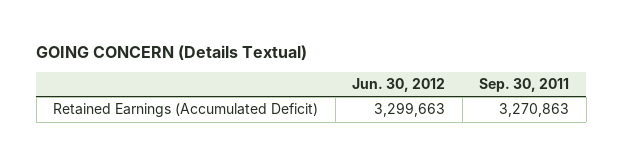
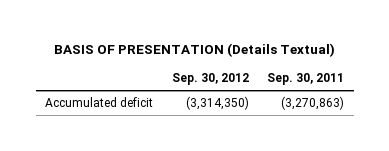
- GOING CONCERN (Details Textual)
+ BASIS OF PRESENTATION (Details Textual)
- | Jun. 30, 2012 | Sep. 30, 2011
+ | Sep. 30, 2012 | Sep. 30, 2011
- Retained Earnings (Accumulated Deficit) | 3,299,663 | 3,270,863
+ Accumulated deficit | (3,314,350) | (3,270,863)

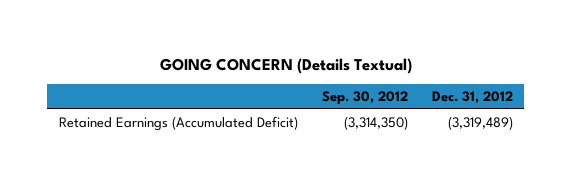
- BASIS OF PRESENTATION (Details Textual)
+ GOING CONCERN (Details Textual)
- | Sep. 30, 2012 | Sep. 30, 2011
+ | Sep. 30, 2012 | Dec. 31, 2012
- Accumulated deficit | (3,314,350) | (3,270,863)
+ Retained Earnings (Accumulated Deficit) | (3,314,350) | (3,319,489)

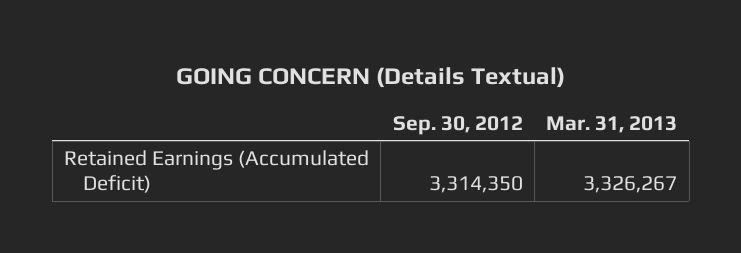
- | Sep. 30, 2012 | Dec. 31, 2012
+ | Sep. 30, 2012 | Mar. 31, 2013
- Retained Earnings (Accumulated Deficit) | (3,314,350) | (3,319,489)
+ Retained Earnings (Accumulated Deficit) | 3,314,350 | 3,326,267

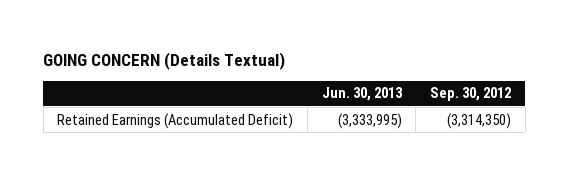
- | Sep. 30, 2012 | Mar. 31, 2013
+ | Jun. 30, 2013 | Sep. 30, 2012
- Retained Earnings (Accumulated Deficit) | 3,314,350 | 3,326,267
+ Retained Earnings (Accumulated Deficit) | (3,333,995) | (3,314,350)

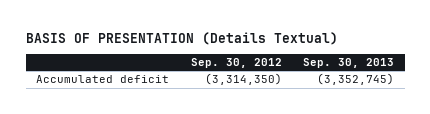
- GOING CONCERN (Details Textual)
+ BASIS OF PRESENTATION (Details Textual)
- | Jun. 30, 2013 | Sep. 30, 2012
+ | Sep. 30, 2012 | Sep. 30, 2013
- Retained Earnings (Accumulated Deficit) | (3,333,995) | (3,314,350)
+ Accumulated deficit | (3,314,350) | (3,352,745)

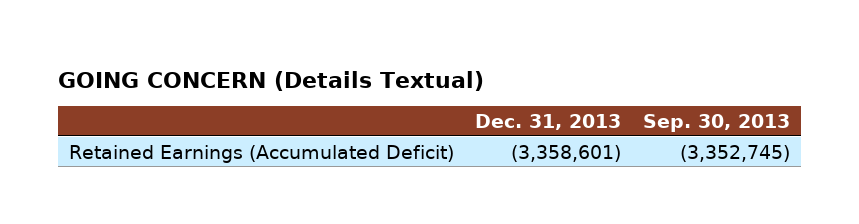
- BASIS OF PRESENTATION (Details Textual)
+ GOING CONCERN (Details Textual)
- | Sep. 30, 2012 | Sep. 30, 2013
+ | Dec. 31, 2013 | Sep. 30, 2013
- Accumulated deficit | (3,314,350) | (3,352,745)
+ Retained Earnings (Accumulated Deficit) | (3,358,601) | (3,352,745)

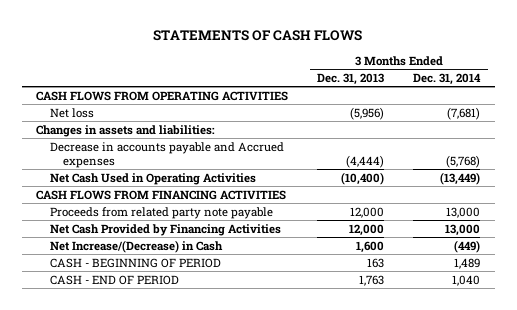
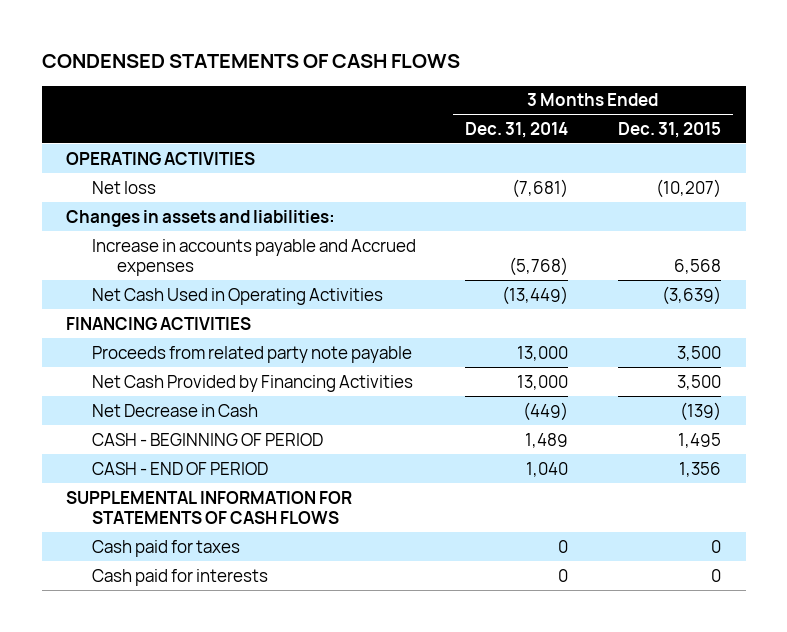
- STATEMENTS OF CASH FLOWS
+ CONDENSED STATEMENTS OF CASH FLOWS
- | 3 Months Ended Dec. 31, 2013 | 3 Months Ended Dec. 31, 2014
+ | 3 Months Ended Dec. 31, 2014 | 3 Months Ended Dec. 31, 2015
- CASH FLOWS FROM OPERATING ACTIVITIES
+ OPERATING ACTIVITIES
- Decrease in accounts payable and Accrued expenses | (4,444) | (5,768)
+ Increase in accounts payable and Accrued expenses | (5,768) | 6,568
- CASH FLOWS FROM FINANCING ACTIVITIES
+ FINANCING ACTIVITIES
- Net Increase/(Decrease) in Cash | 1,600 | (449)
+ Net Decrease in Cash | (449) | (139)
+ SUPPLEMENTAL INFORMATION FOR STATEMENTS OF CASH FLOWS
+ Cash paid for taxes | 0 | 0
+ Cash paid for interests | 0 | 0

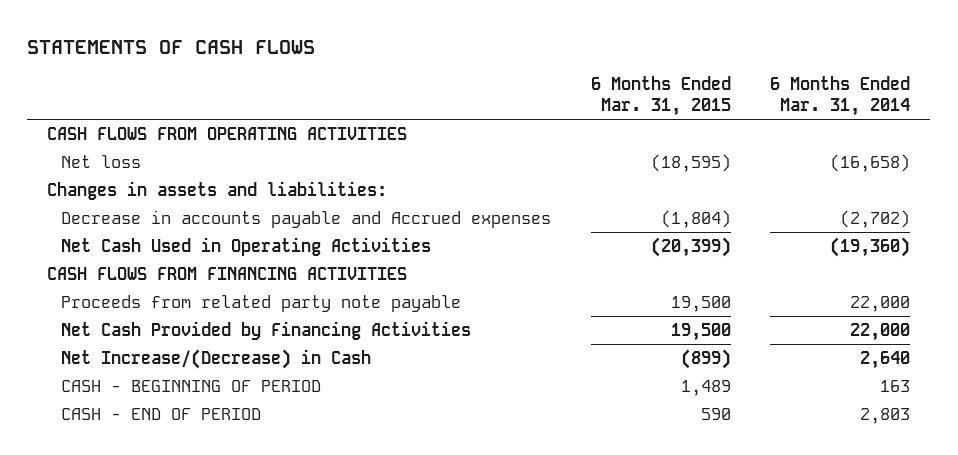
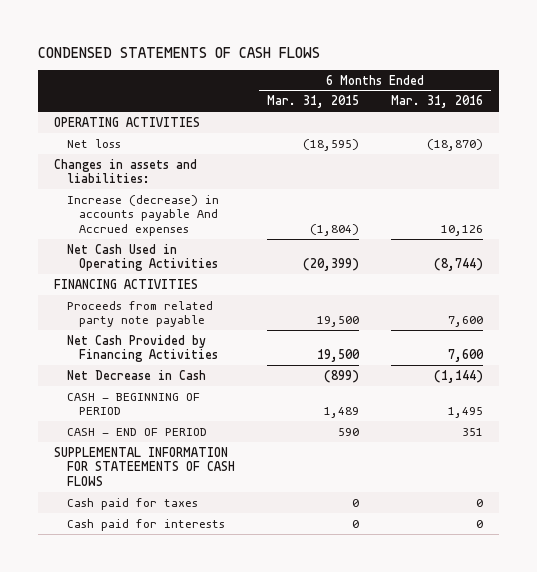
- STATEMENTS OF CASH FLOWS
+ CONDENSED STATEMENTS OF CASH FLOWS
- | 6 Months Ended Mar. 31, 2015 | 6 Months Ended Mar. 31, 2014
+ | 6 Months Ended Mar. 31, 2015 | 6 Months Ended Mar. 31, 2016
- CASH FLOWS FROM OPERATING ACTIVITIES
+ OPERATING ACTIVITIES
- Decrease in accounts payable and Accrued expenses | (1,804) | (2,702)
+ Increase (decrease) in accounts payable And Accrued expenses | (1,804) | 10,126
- CASH FLOWS FROM FINANCING ACTIVITIES
+ FINANCING ACTIVITIES
- Net Increase/(Decrease) in Cash | (899) | 2,640
+ Net Decrease in Cash | (899) | (1,144)
+ SUPPLEMENTAL INFORMATION FOR STATEEMENTS OF CASH FLOWS
+ Cash paid for taxes | 0 | 0
+ Cash paid for interests | 0 | 0

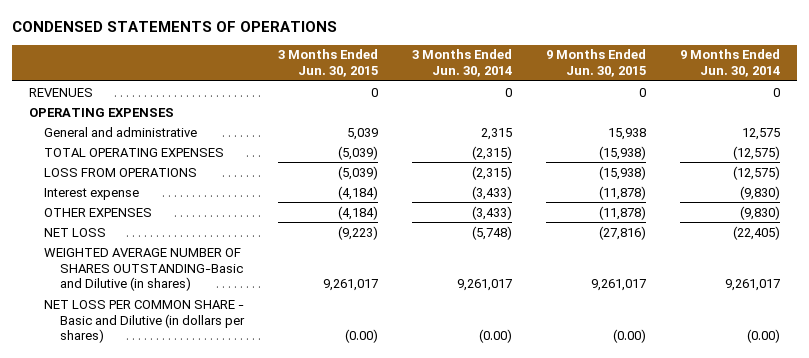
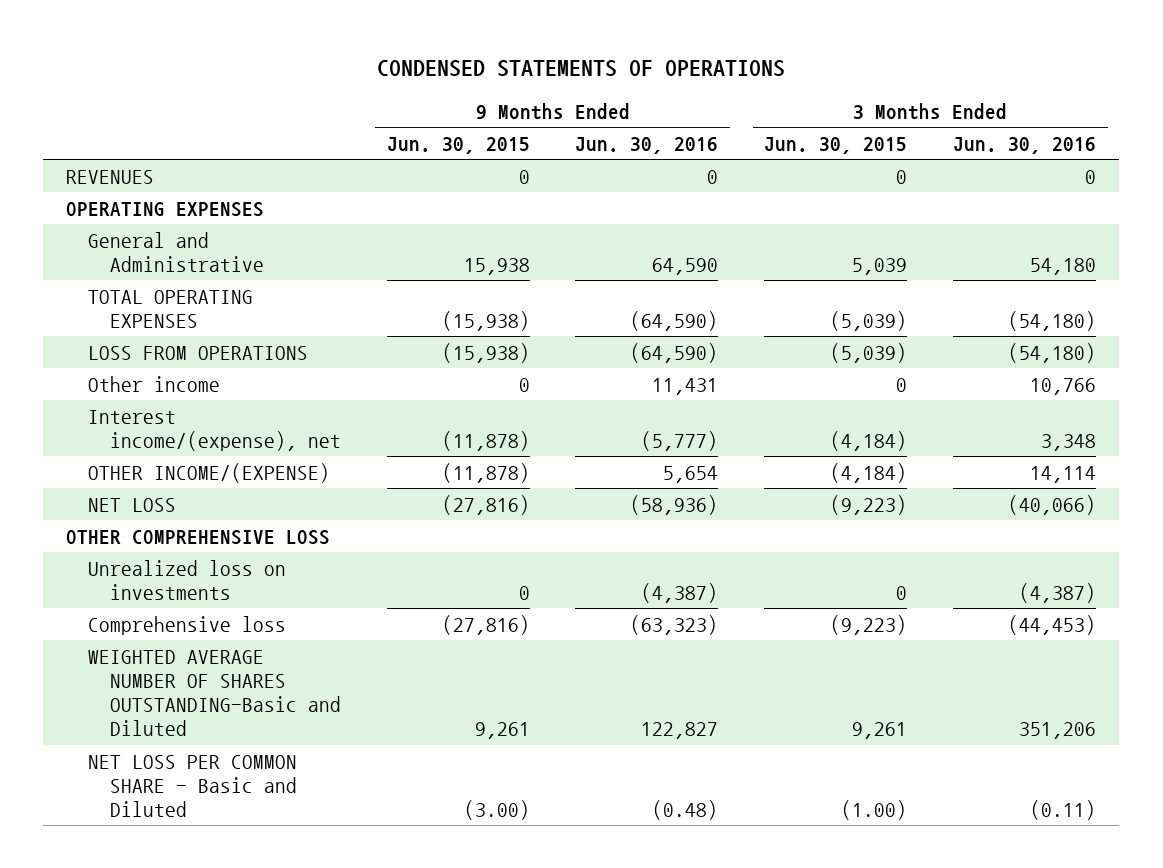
- | 3 Months Ended Jun. 30, 2015 | 3 Months Ended Jun. 30, 2014 | 9 Months Ended Jun. 30, 2015 | 9 Months Ended Jun. 30, 2014
+ | 9 Months Ended Jun. 30, 2015 | 9 Months Ended Jun. 30, 2016 | 3 Months Ended Jun. 30, 2015 | 3 Months Ended Jun. 30, 2016
- General and administrative | 5,039 | 2,315 | 15,938 | 12,575
+ General and Administrative | 15,938 | 64,590 | 5,039 | 54,180
- Interest expense | (4,184) | (3,433) | (11,878) | (9,830)
- OTHER EXPENSES | (4,184) | (3,433) | (11,878) | (9,830)
+ Other income | 0 | 11,431 | 0 | 10,766
+ Interest income/(expense), net | (11,878) | (5,777) | (4,184) | 3,348
+ OTHER INCOME/(EXPENSE) | (11,878) | 5,654 | (4,184) | 14,114
- WEIGHTED AVERAGE NUMBER OF SHARES OUTSTANDING-Basic and Dilutive (in shares) | 9,261,017 | 9,261,017 | 9,261,017 | 9,261,017
- NET LOSS PER COMMON SHARE - Basic and Dilutive (in dollars per shares) | (0.00) | (0.00) | (0.00) | (0.00)
+ OTHER COMPREHENSIVE LOSS
+ Unrealized loss on investments | 0 | (4,387) | 0 | (4,387)
+ Comprehensive loss | (27,816) | (63,323) | (9,223) | (44,453)
+ WEIGHTED AVERAGE NUMBER OF SHARES OUTSTANDING-Basic and Diluted | 9,261 | 122,827 | 9,261 | 351,206
+ NET LOSS PER COMMON SHARE - Basic and Diluted | (3.00) | (0.48) | (1.00) | (0.11)

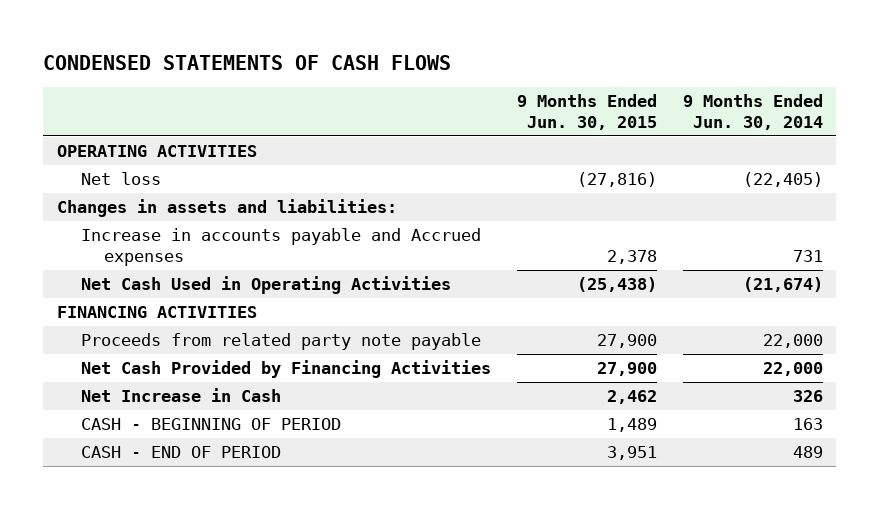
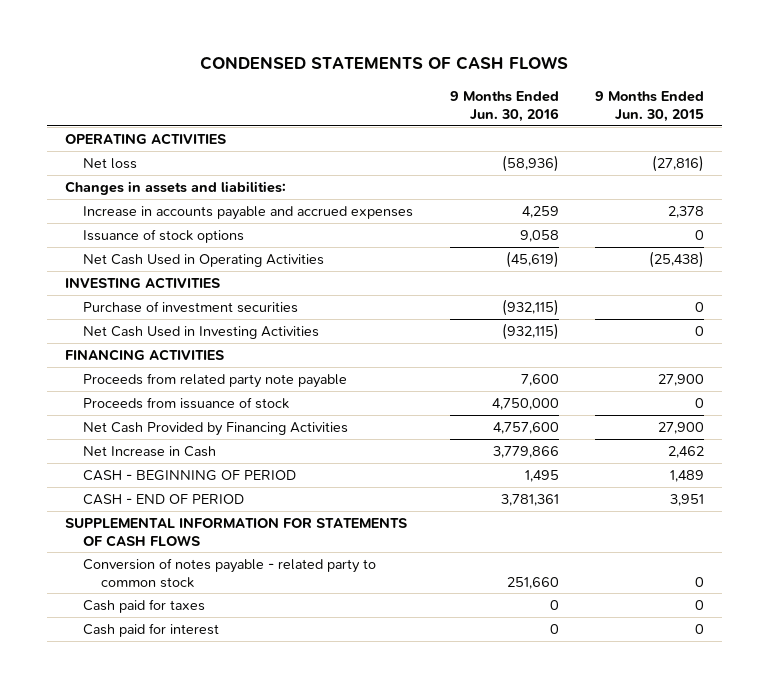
- | 9 Months Ended Jun. 30, 2015 | 9 Months Ended Jun. 30, 2014
+ | 9 Months Ended Jun. 30, 2016 | 9 Months Ended Jun. 30, 2015
- Increase in accounts payable and Accrued expenses | 2,378 | 731
+ Increase in accounts payable and accrued expenses | 4,259 | 2,378
+ Issuance of stock options | 9,058 | 0
+ INVESTING ACTIVITIES
+ Purchase of investment securities | (932,115) | 0
+ Net Cash Used in Investing Activities | (932,115) | 0
+ Proceeds from issuance of stock | 4,750,000 | 0
+ SUPPLEMENTAL INFORMATION FOR STATEMENTS OF CASH FLOWS
+ Conversion of notes payable - related party to common stock | 251,660 | 0
+ Cash paid for taxes | 0 | 0
+ Cash paid for interest | 0 | 0

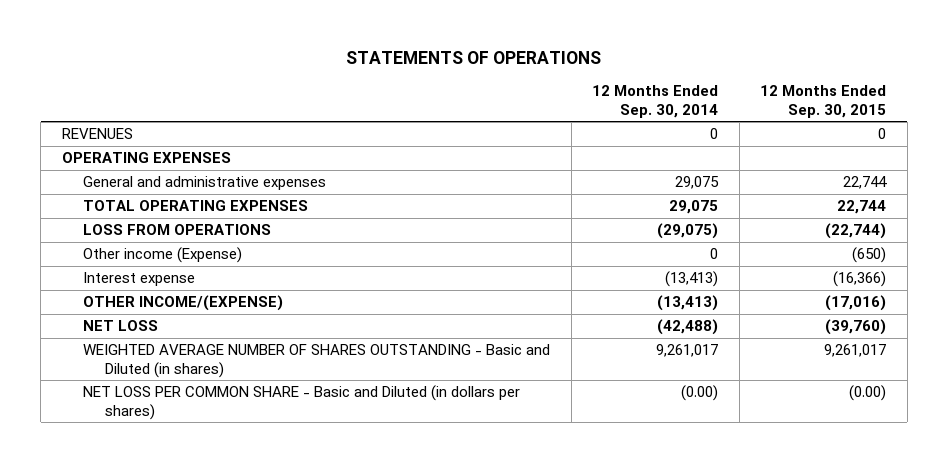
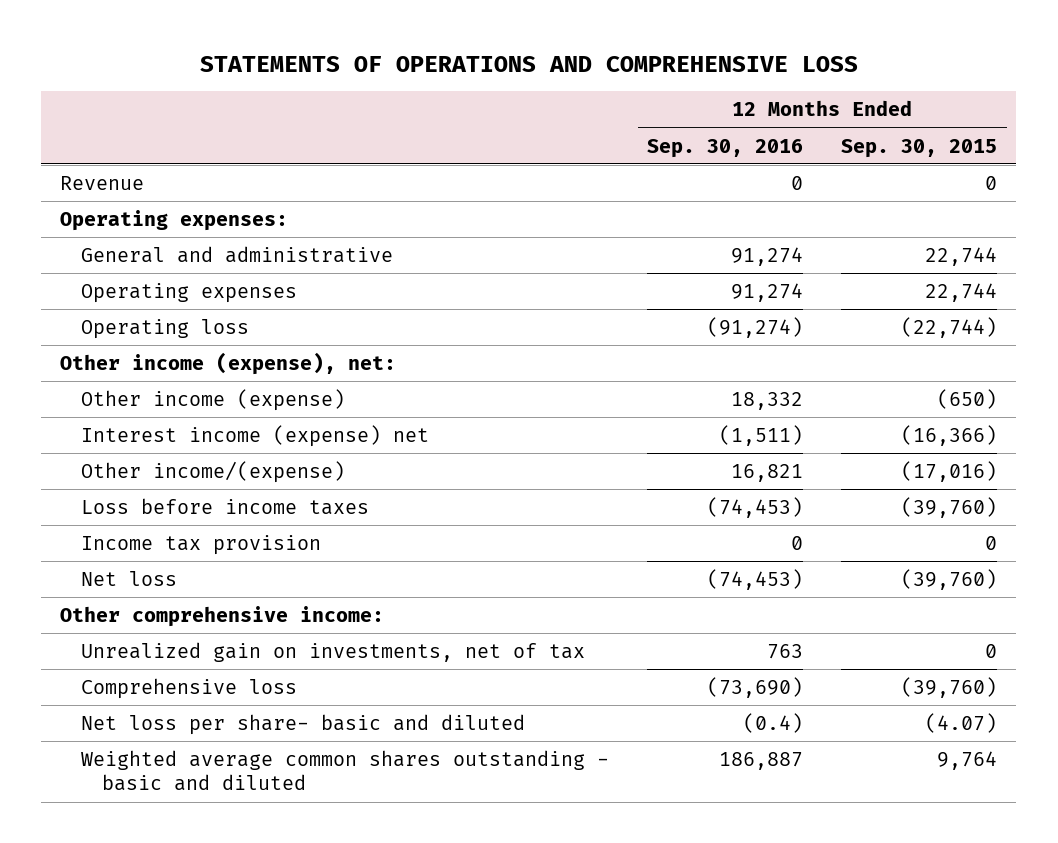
- STATEMENTS OF OPERATIONS
+ STATEMENTS OF OPERATIONS AND COMPREHENSIVE LOSS
- | 12 Months Ended Sep. 30, 2014 | 12 Months Ended Sep. 30, 2015
+ | 12 Months Ended Sep. 30, 2016 | 12 Months Ended Sep. 30, 2015
- REVENUES | 0 | 0
- OPERATING EXPENSES
- General and administrative expenses | 29,075 | 22,744
- TOTAL OPERATING EXPENSES | 29,075 | 22,744
- LOSS FROM OPERATIONS | (29,075) | (22,744)
- Other income (Expense) | 0 | (650)
- Interest expense | (13,413) | (16,366)
- OTHER INCOME/(EXPENSE) | (13,413) | (17,016)
- NET LOSS | (42,488) | (39,760)
- WEIGHTED AVERAGE NUMBER OF SHARES OUTSTANDING - Basic and Diluted (in shares) | 9,261,017 | 9,261,017
- NET LOSS PER COMMON SHARE - Basic and Diluted (in dollars per shares) | (0.00) | (0.00)
+ Revenue | 0 | 0
+ Operating expenses:
+ General and administrative | 91,274 | 22,744
+ Operating expenses | 91,274 | 22,744
+ Operating loss | (91,274) | (22,744)
+ Other income (expense), net:
+ Other income (expense) | 18,332 | (650)
+ Interest income (expense) net | (1,511) | (16,366)
+ Other income/(expense) | 16,821 | (17,016)
+ Loss before income taxes | (74,453) | (39,760)
+ Income tax provision | 0 | 0
+ Net loss | (74,453) | (39,760)
+ Other comprehensive income:
+ Unrealized gain on investments, net of tax | 763 | 0
+ Comprehensive loss | (73,690) | (39,760)
+ Net loss per share- basic and diluted | (0.4) | (4.07)
+ Weighted average common shares outstanding - basic and diluted | 186,887 | 9,764

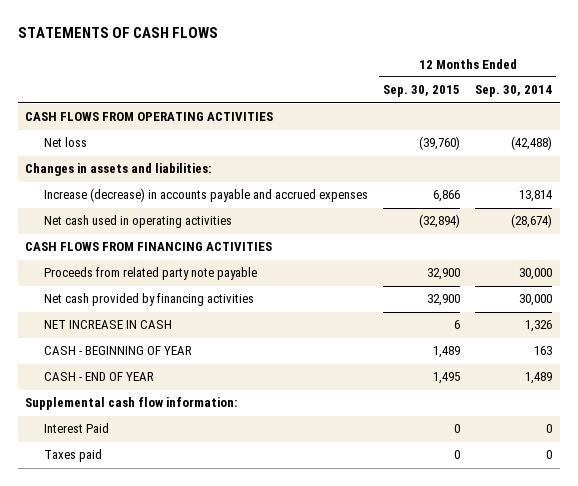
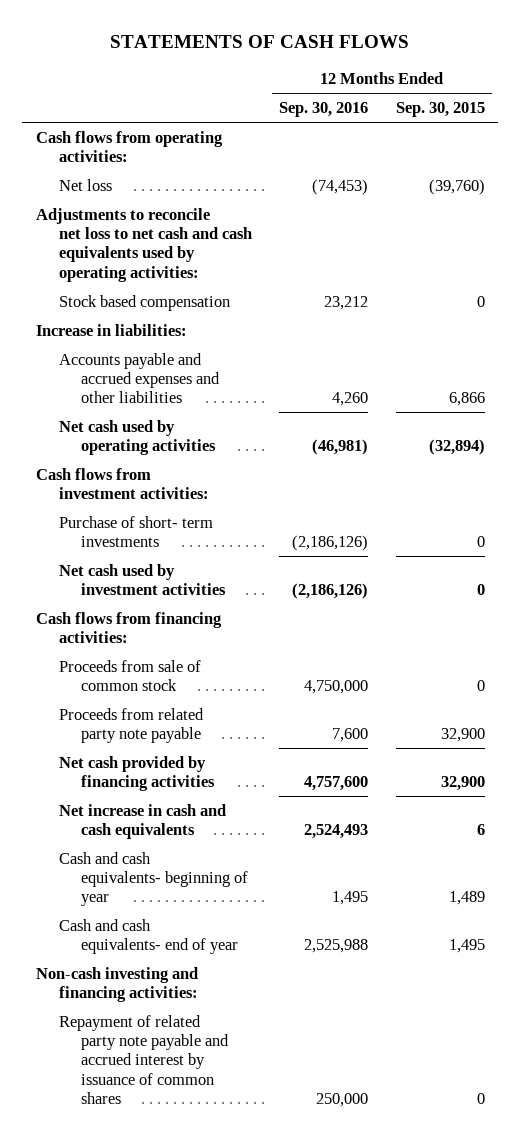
- | 12 Months Ended Sep. 30, 2015 | 12 Months Ended Sep. 30, 2014
+ | 12 Months Ended Sep. 30, 2016 | 12 Months Ended Sep. 30, 2015
- CASH FLOWS FROM OPERATING ACTIVITIES
+ Cash flows from operating activities:
- Changes in assets and liabilities:
- Increase (decrease) in accounts payable and accrued expenses | 6,866 | 13,814
- Net cash used in operating activities | (32,894) | (28,674)
- CASH FLOWS FROM FINANCING ACTIVITIES
+ Adjustments to reconcile net loss to net cash and cash equivalents used by operating activities:
+ Stock based compensation | 23,212 | 0
+ Increase in liabilities:
+ Accounts payable and accrued expenses and other liabilities | 4,260 | 6,866
+ Net cash used by operating activities | (46,981) | (32,894)
+ Cash flows from investment activities:
+ Purchase of short- term investments | (2,186,126) | 0
+ Net cash used by investment activities | (2,186,126) | 0
+ Cash flows from financing activities:
+ Proceeds from sale of common stock | 4,750,000 | 0
- NET INCREASE IN CASH | 6 | 1,326
- CASH - BEGINNING OF YEAR | 1,489 | 163
- CASH - END OF YEAR | 1,495 | 1,489
- Supplemental cash flow information:
- Interest Paid | 0 | 0
- Taxes paid | 0 | 0
+ Net increase in cash and cash equivalents | 2,524,493 | 6
+ Cash and cash equivalents- beginning of year | 1,495 | 1,489
+ Cash and cash equivalents- end of year | 2,525,988 | 1,495
+ Non-cash investing and financing activities:
+ Repayment of related party note payable and accrued interest by issuance of common shares | 250,000 | 0

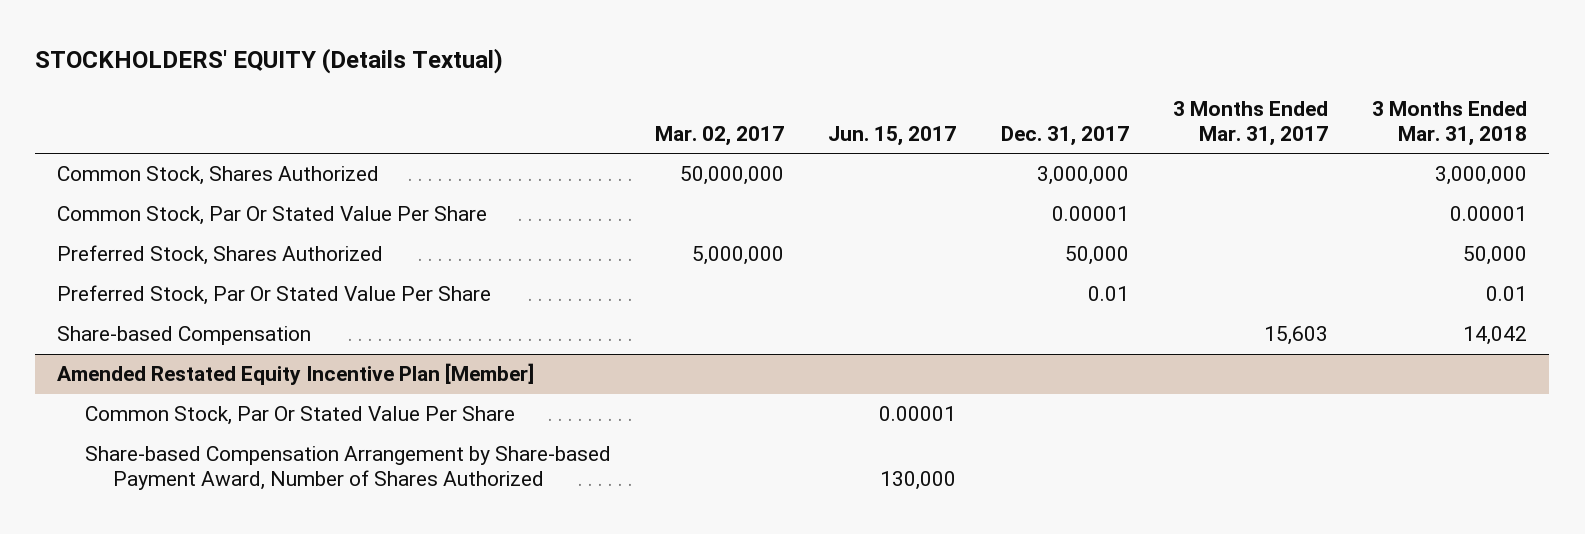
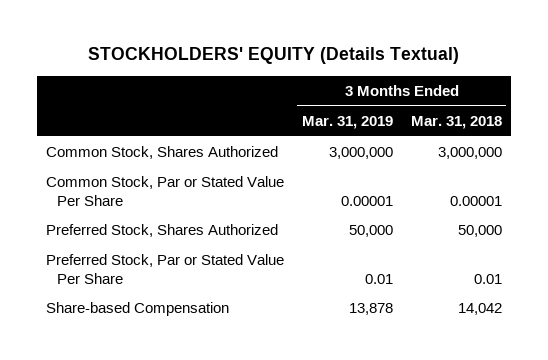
- | Mar. 02, 2017 | Jun. 15, 2017 | Dec. 31, 2017 | 3 Months Ended Mar. 31, 2017 | 3 Months Ended Mar. 31, 2018
+ | 3 Months Ended Mar. 31, 2019 | 3 Months Ended Mar. 31, 2018
- Common Stock, Par Or Stated Value Per Share | | | 0.00001 | | 0.00001
+ Common Stock, Par or Stated Value Per Share | 0.00001 | 0.00001
- Preferred Stock, Par Or Stated Value Per Share | | | 0.01 | | 0.01
+ Preferred Stock, Par or Stated Value Per Share | 0.01 | 0.01
- Amended Restated Equity Incentive Plan [Member]
- Common Stock, Par Or Stated Value Per Share | | 0.00001 | | |
- Share-based Compensation Arrangement by Share-based Payment Award, Number of Shares Authorized | | 130,000 | | |

